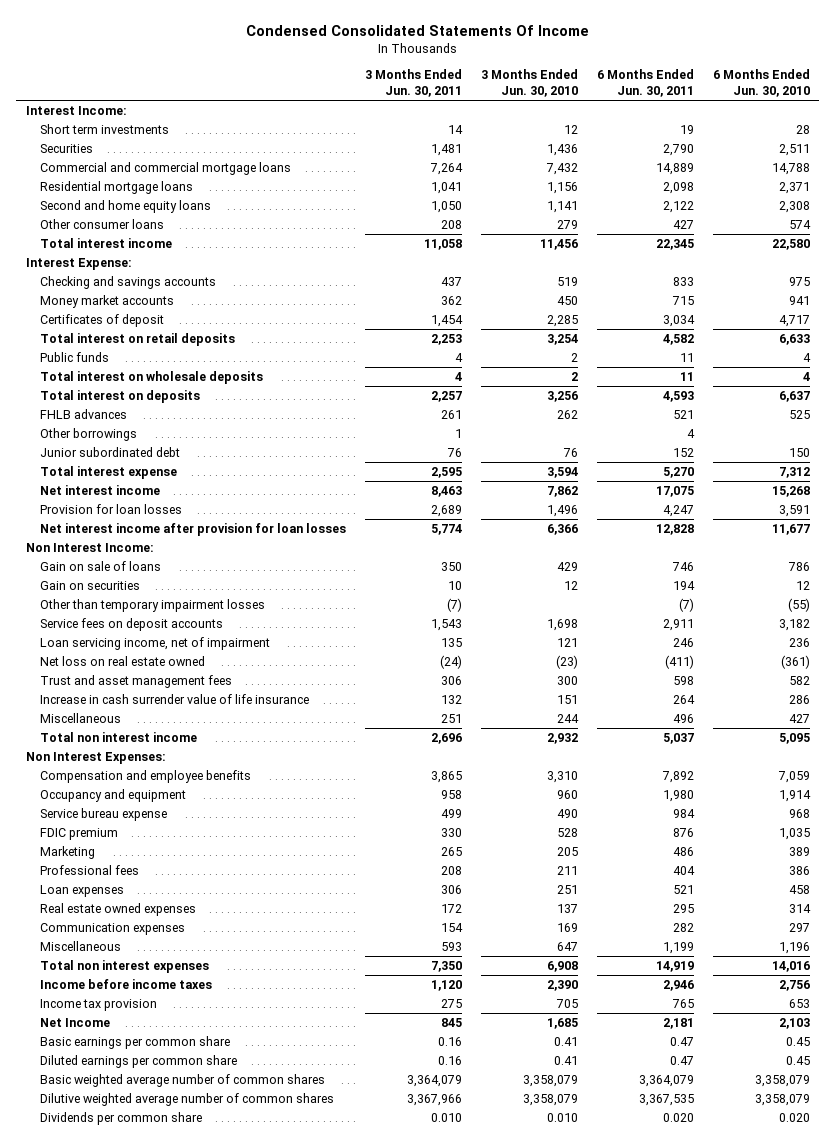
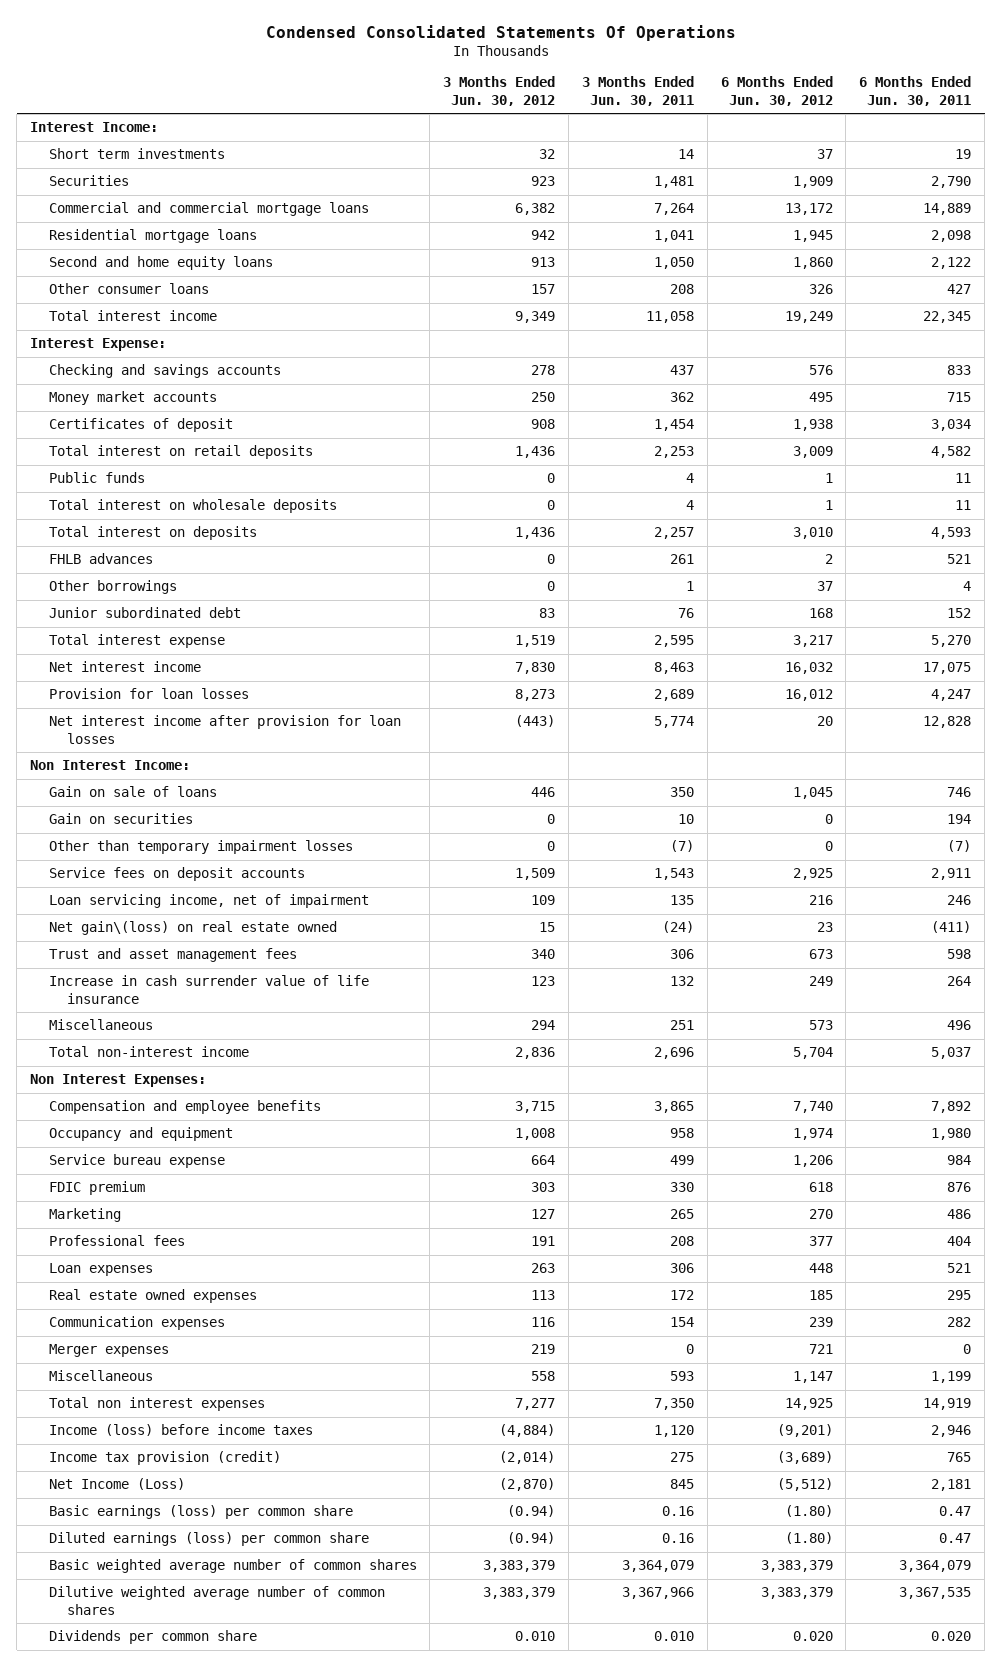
- Condensed Consolidated Statements Of Income
+ Condensed Consolidated Statements Of Operations
- | 3 Months Ended Jun. 30, 2011 | 3 Months Ended Jun. 30, 2010 | 6 Months Ended Jun. 30, 2011 | 6 Months Ended Jun. 30, 2010
+ | 3 Months Ended Jun. 30, 2012 | 3 Months Ended Jun. 30, 2011 | 6 Months Ended Jun. 30, 2012 | 6 Months Ended Jun. 30, 2011
- Net loss on real estate owned | (24) | (23) | (411) | (361)
+ Net gain\(loss) on real estate owned | 15 | (24) | 23 | (411)
- Total non interest income | 2,696 | 2,932 | 5,037 | 5,095
+ Total non-interest income | 2,836 | 2,696 | 5,704 | 5,037
+ Merger expenses | 219 | 0 | 721 | 0
- Income before income taxes | 1,120 | 2,390 | 2,946 | 2,756
- Income tax provision | 275 | 705 | 765 | 653
- Net Income | 845 | 1,685 | 2,181 | 2,103
- Basic earnings per common share | 0.16 | 0.41 | 0.47 | 0.45
- Diluted earnings per common share | 0.16 | 0.41 | 0.47 | 0.45
+ Income (loss) before income taxes | (4,884) | 1,120 | (9,201) | 2,946
+ Income tax provision (credit) | (2,014) | 275 | (3,689) | 765
+ Net Income (Loss) | (2,870) | 845 | (5,512) | 2,181
+ Basic earnings (loss) per common share | (0.94) | 0.16 | (1.80) | 0.47
+ Diluted earnings (loss) per common share | (0.94) | 0.16 | (1.80) | 0.47

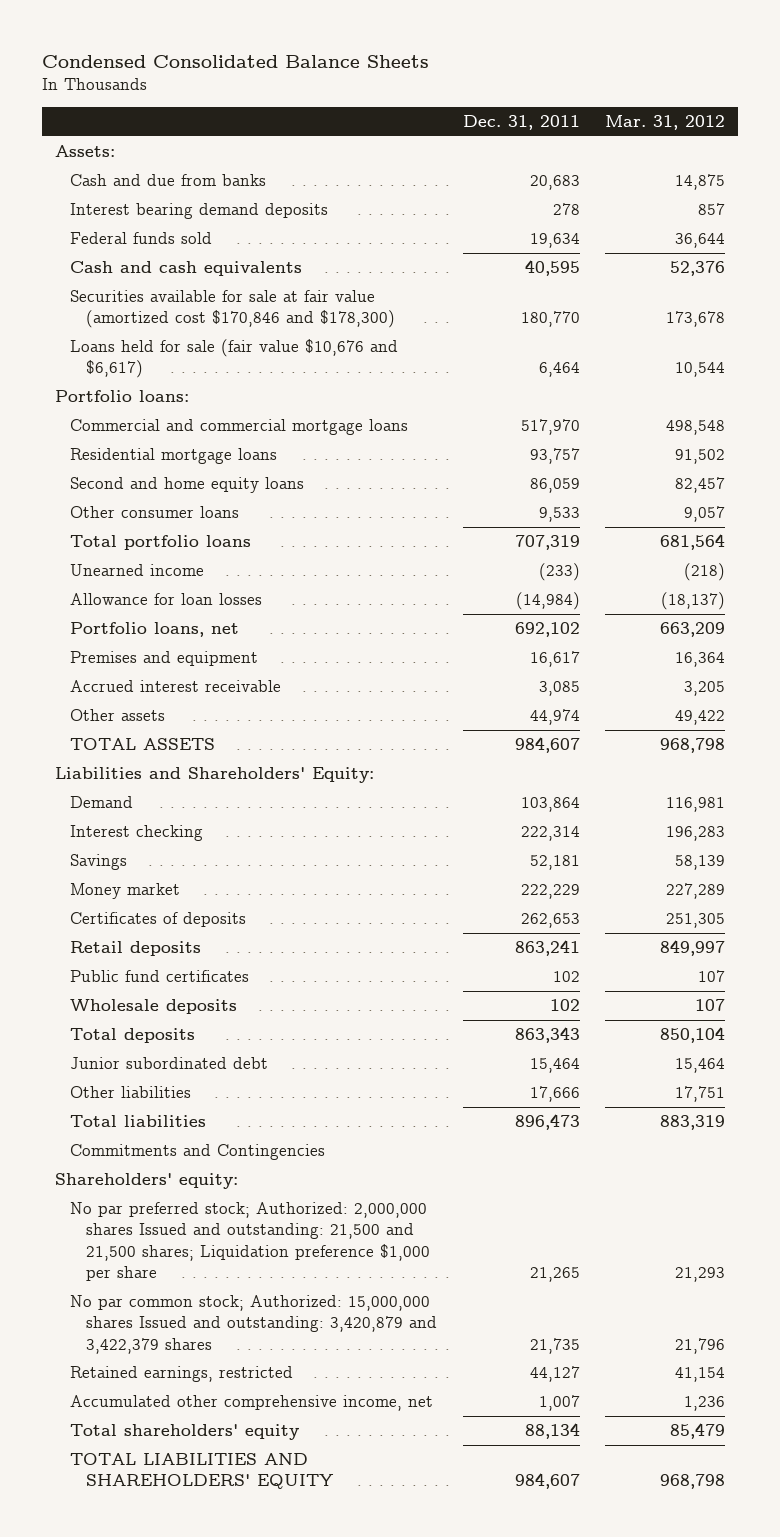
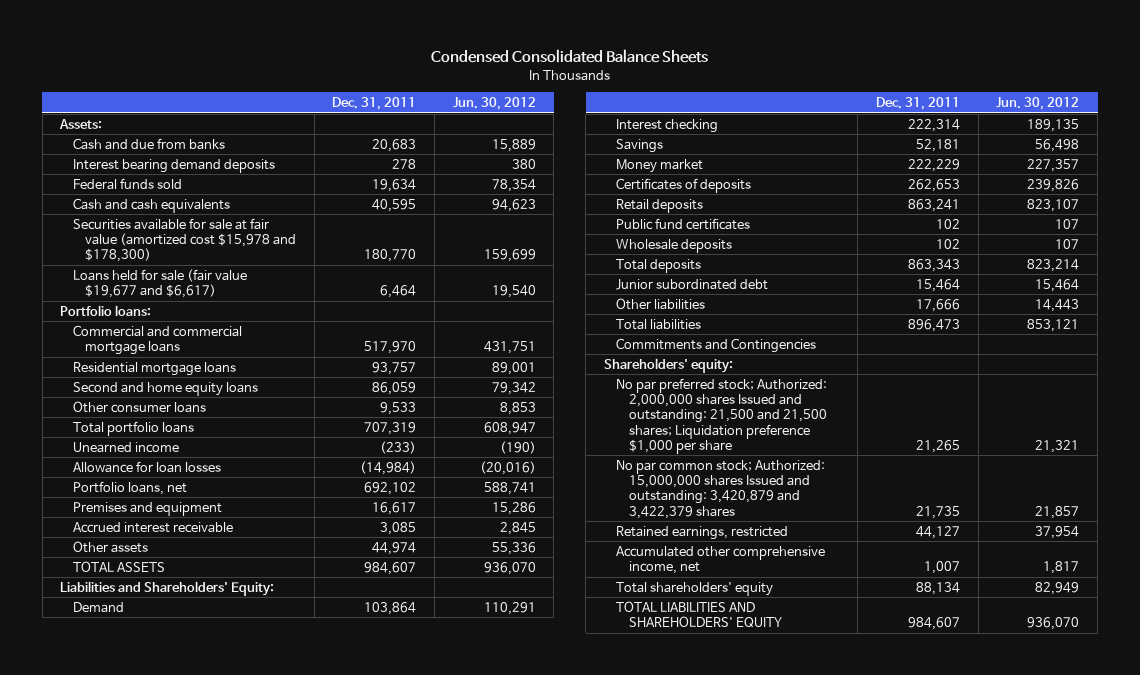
- | Dec. 31, 2011 | Mar. 31, 2012
+ | Dec. 31, 2011 | Jun. 30, 2012
- Securities available for sale at fair value (amortized cost $170,846 and $178,300) | 180,770 | 173,678
- Loans held for sale (fair value $10,676 and $6,617) | 6,464 | 10,544
+ Securities available for sale at fair value (amortized cost $15,978 and $178,300) | 180,770 | 159,699
+ Loans held for sale (fair value $19,677 and $6,617) | 6,464 | 19,540

